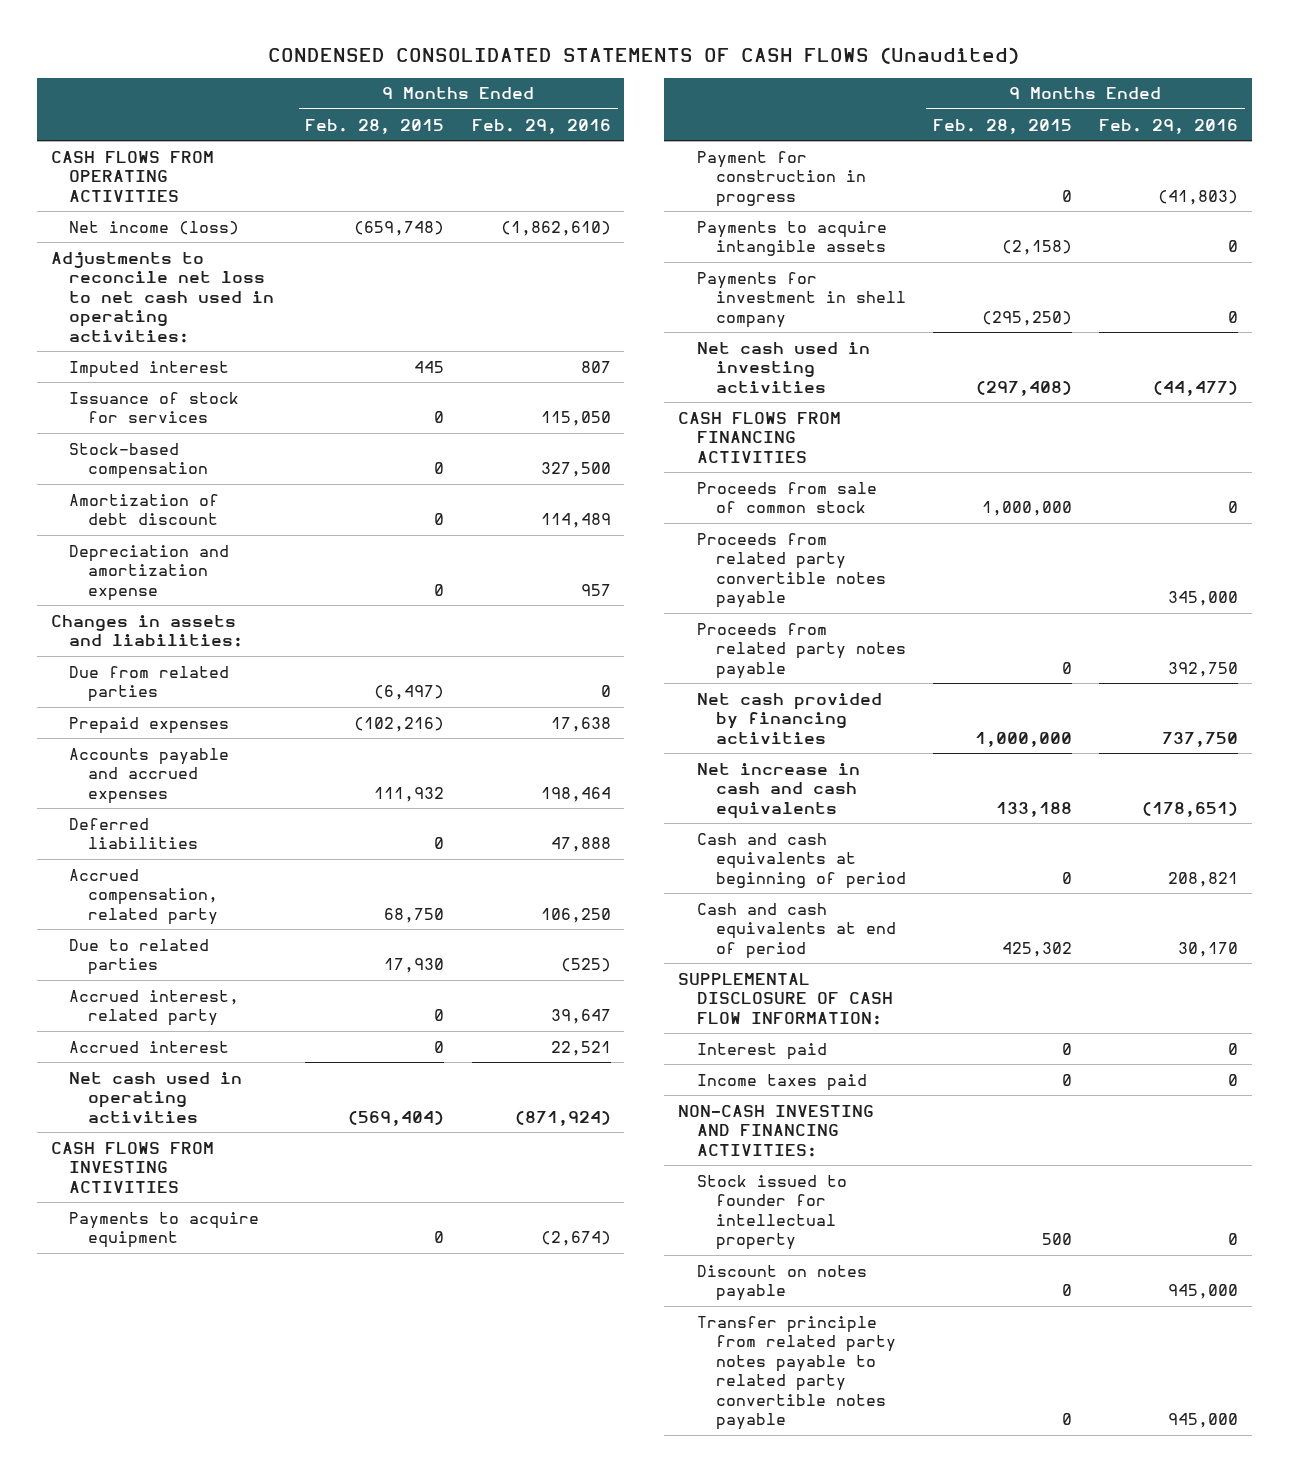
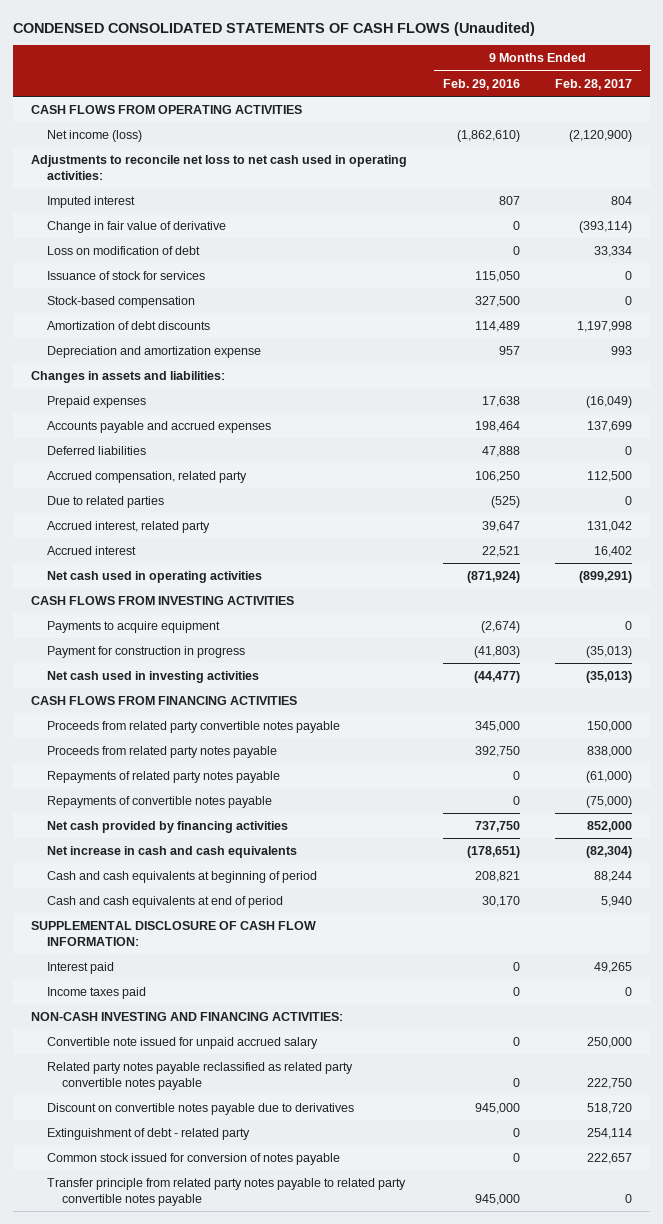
- | 9 Months Ended Feb. 28, 2015 | 9 Months Ended Feb. 29, 2016
+ | 9 Months Ended Feb. 29, 2016 | 9 Months Ended Feb. 28, 2017
+ Change in fair value of derivative | 0 | (393,114)
+ Loss on modification of debt | 0 | 33,334
- Amortization of debt discount | 0 | 114,489
+ Amortization of debt discounts | 114,489 | 1,197,998
- Due from related parties | (6,497) | 0
- Payments to acquire intangible assets | (2,158) | 0
- Payments for investment in shell company | (295,250) | 0
- Proceeds from sale of common stock | 1,000,000 | 0
+ Repayments of related party notes payable | 0 | (61,000)
+ Repayments of convertible notes payable | 0 | (75,000)
- Stock issued to founder for intellectual property | 500 | 0
- Discount on notes payable | 0 | 945,000
+ Convertible note issued for unpaid accrued salary | 0 | 250,000
+ Related party notes payable reclassified as related party convertible notes payable | 0 | 222,750
+ Discount on convertible notes payable due to derivatives | 945,000 | 518,720
+ Extinguishment of debt - related party | 0 | 254,114
+ Common stock issued for conversion of notes payable | 0 | 222,657

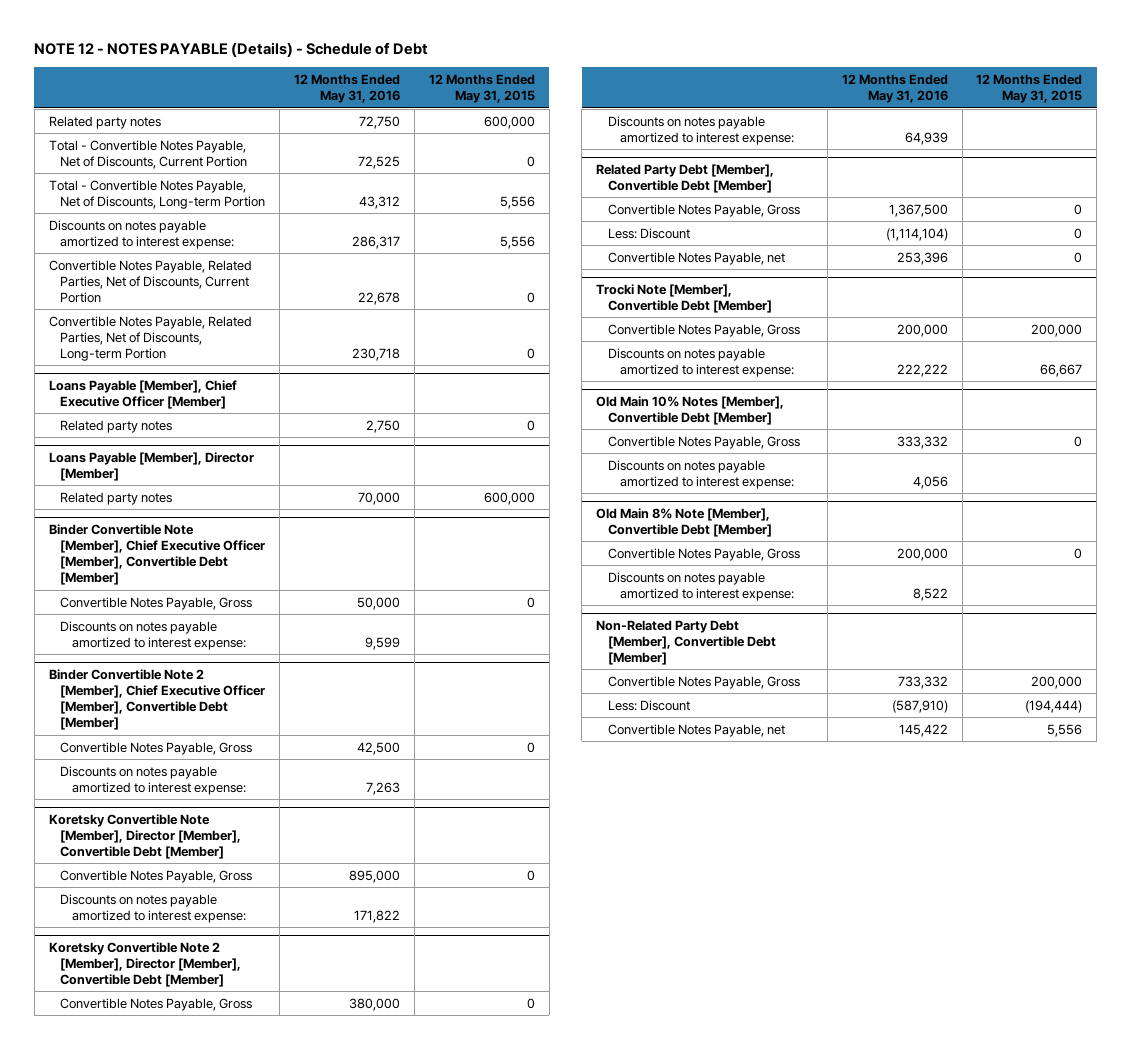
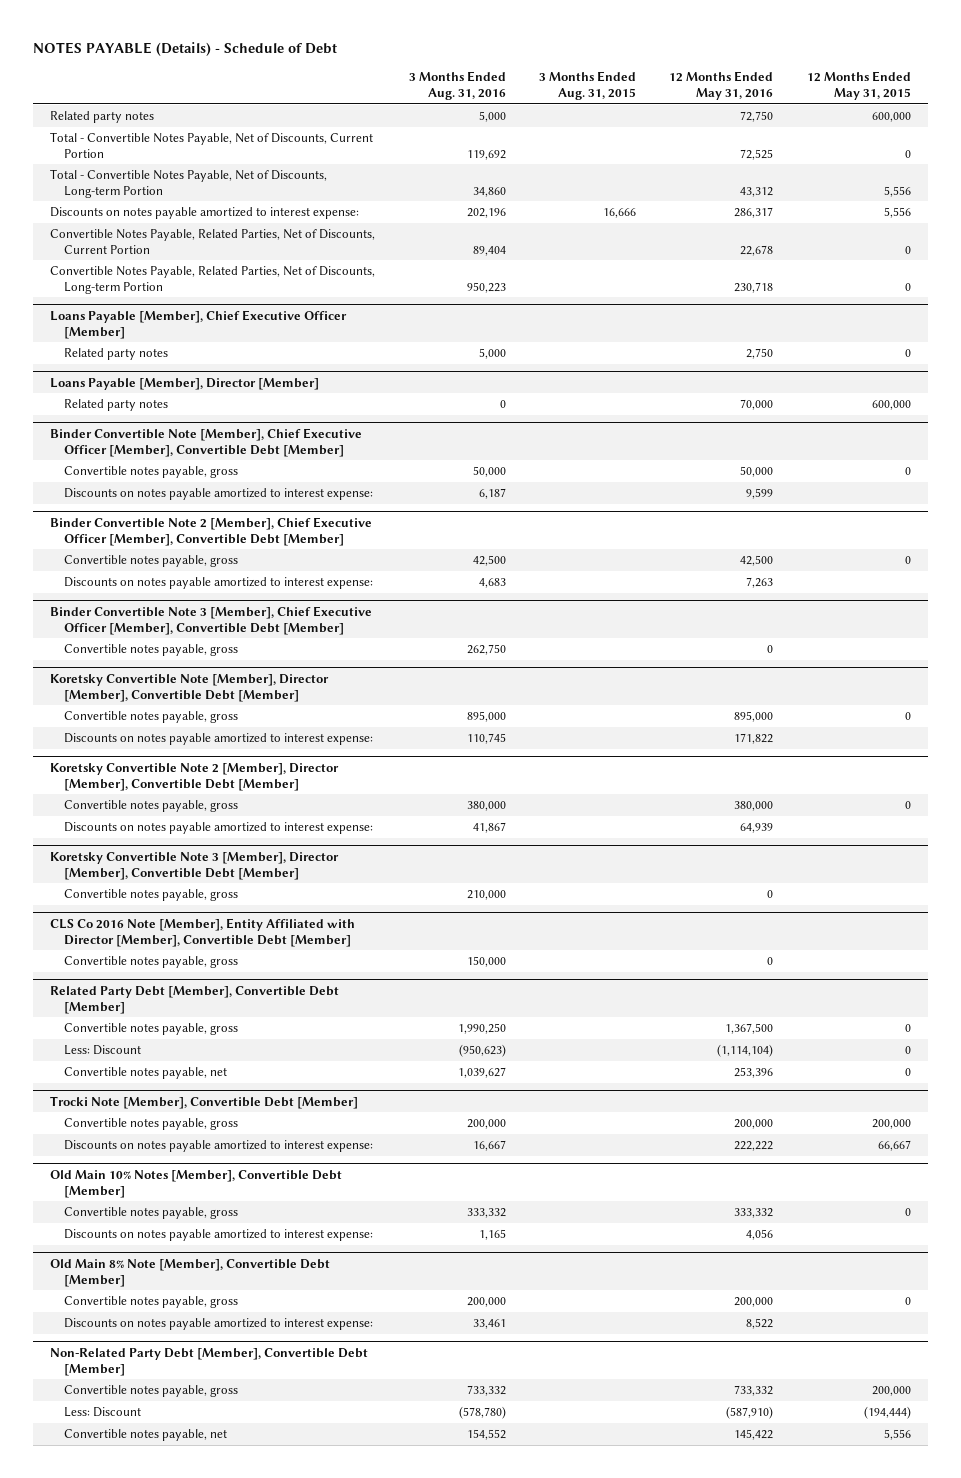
- NOTE 12 - NOTES PAYABLE (Details) - Schedule of Debt
+ NOTES PAYABLE (Details) - Schedule of Debt
- | 12 Months Ended May 31, 2016 | 12 Months Ended May 31, 2015
+ | 3 Months Ended Aug. 31, 2016 | 3 Months Ended Aug. 31, 2015 | 12 Months Ended May 31, 2016 | 12 Months Ended May 31, 2015
@ Binder Convertible Note [Member], Chief Executive Officer [Member], Convertible Debt [Member]
- Convertible Notes Payable, Gross | 50,000 | 0
+ Convertible notes payable, gross | 50,000 | | 50,000 | 0
@ Binder Convertible Note 2 [Member], Chief Executive Officer [Member], Convertible Debt [Member]
- Convertible Notes Payable, Gross | 42,500 | 0
+ Convertible notes payable, gross | 42,500 | | 42,500 | 0
+ Binder Convertible Note 3 [Member], Chief Executive Officer [Member], Convertible Debt [Member]
+ Convertible notes payable, gross | 262,750 | | 0 |
@ Koretsky Convertible Note [Member], Director [Member], Convertible Debt [Member]
- Convertible Notes Payable, Gross | 895,000 | 0
+ Convertible notes payable, gross | 895,000 | | 895,000 | 0
@ Koretsky Convertible Note 2 [Member], Director [Member], Convertible Debt [Member]
- Convertible Notes Payable, Gross | 380,000 | 0
+ Convertible notes payable, gross | 380,000 | | 380,000 | 0
+ Koretsky Convertible Note 3 [Member], Director [Member], Convertible Debt [Member]
+ Convertible notes payable, gross | 210,000 | | 0 |
+ CLS Co 2016 Note [Member], Entity Affiliated with Director [Member], Convertible Debt [Member]
+ Convertible notes payable, gross | 150,000 | | 0 |
@ Related Party Debt [Member], Convertible Debt [Member]
- Convertible Notes Payable, Gross | 1,367,500 | 0
+ Convertible notes payable, gross | 1,990,250 | | 1,367,500 | 0
- Convertible Notes Payable, net | 253,396 | 0
+ Convertible notes payable, net | 1,039,627 | | 253,396 | 0
@ Trocki Note [Member], Convertible Debt [Member]
- Convertible Notes Payable, Gross | 200,000 | 200,000
+ Convertible notes payable, gross | 200,000 | | 200,000 | 200,000
@ Old Main 10% Notes [Member], Convertible Debt [Member]
- Convertible Notes Payable, Gross | 333,332 | 0
+ Convertible notes payable, gross | 333,332 | | 333,332 | 0
@ Old Main 8% Note [Member], Convertible Debt [Member]
- Convertible Notes Payable, Gross | 200,000 | 0
+ Convertible notes payable, gross | 200,000 | | 200,000 | 0
@ Non-Related Party Debt [Member], Convertible Debt [Member]
- Convertible Notes Payable, Gross | 733,332 | 200,000
+ Convertible notes payable, gross | 733,332 | | 733,332 | 200,000
- Convertible Notes Payable, net | 145,422 | 5,556
+ Convertible notes payable, net | 154,552 | | 145,422 | 5,556

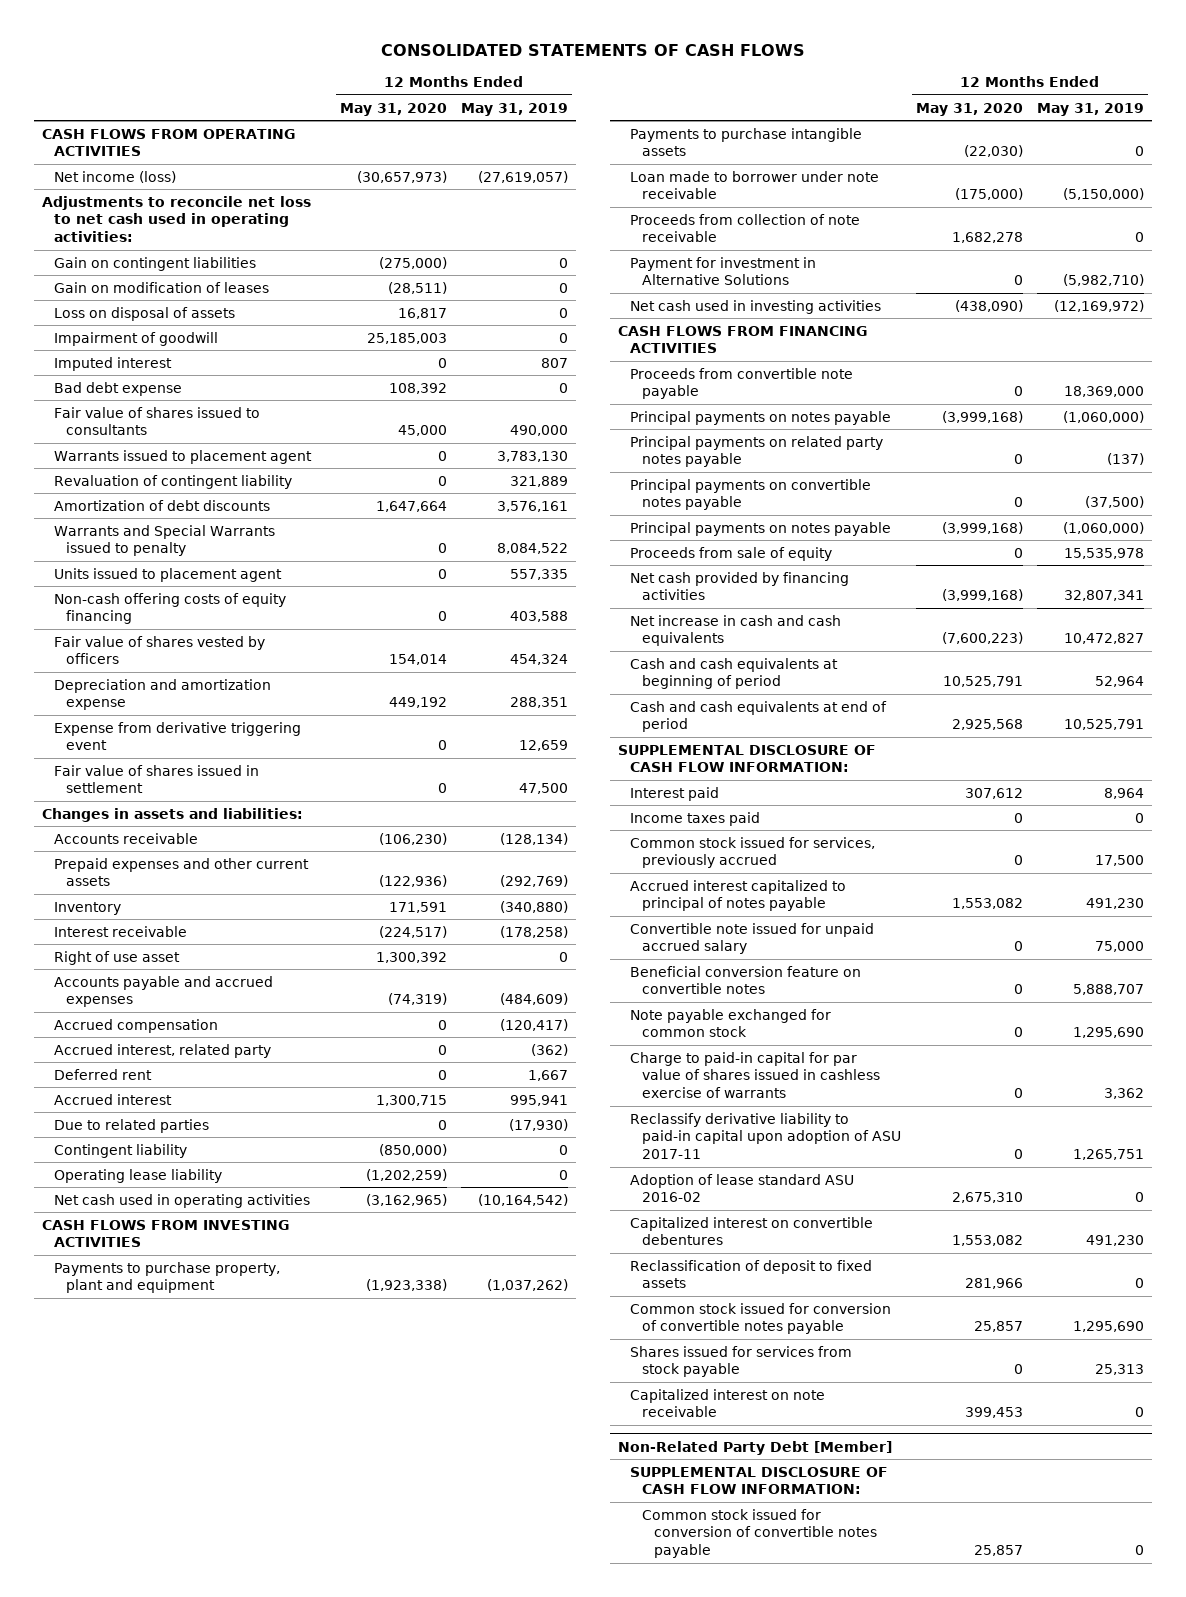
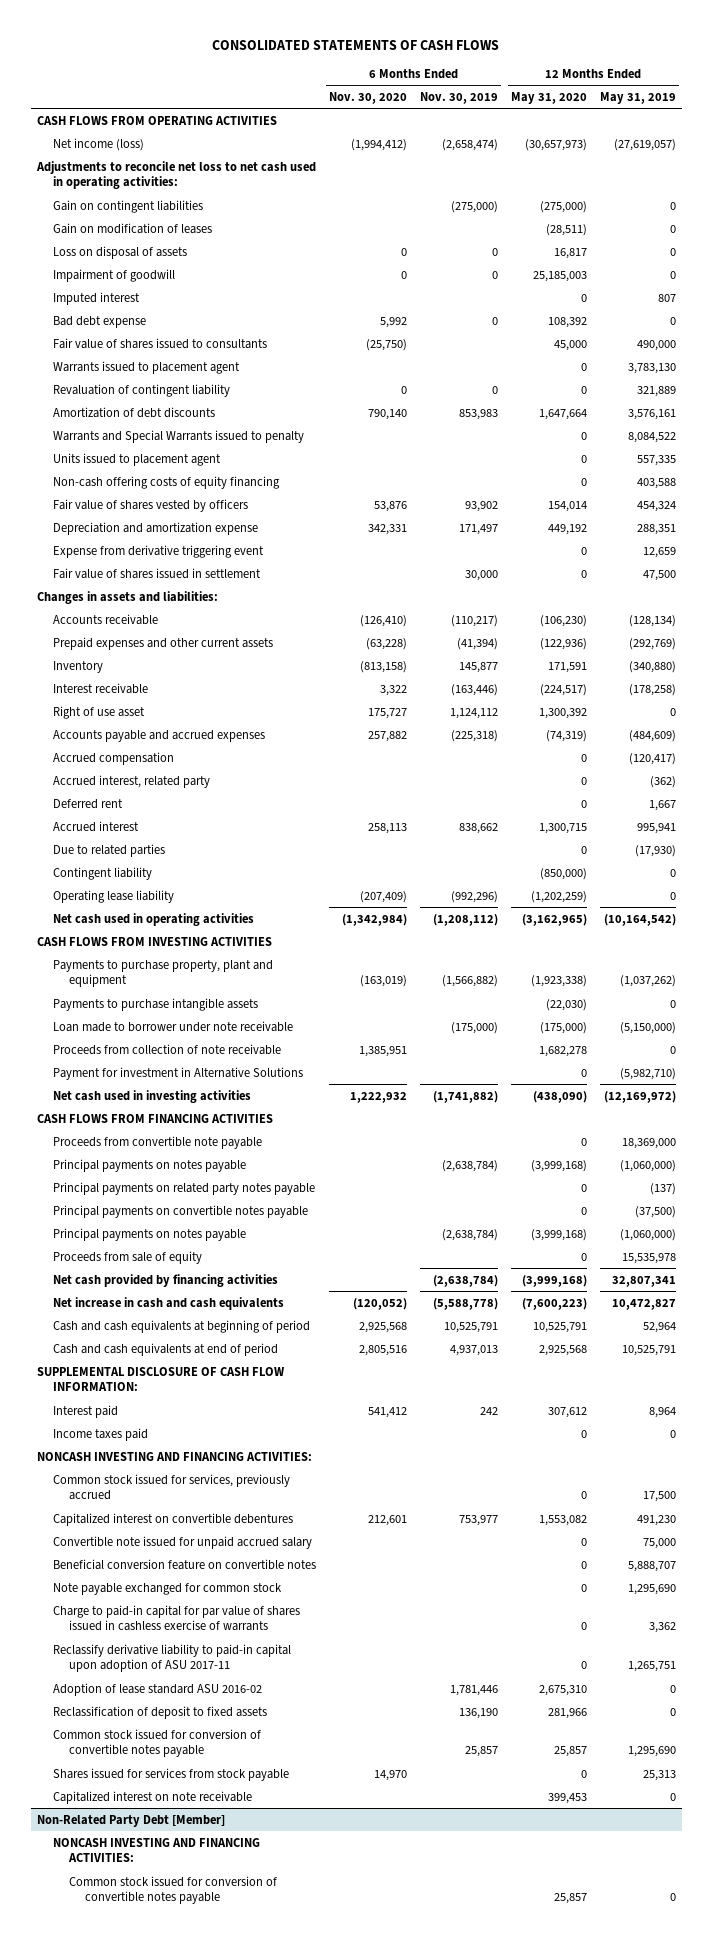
- | 12 Months Ended May 31, 2020 | 12 Months Ended May 31, 2019
+ | 6 Months Ended Nov. 30, 2020 | 6 Months Ended Nov. 30, 2019 | 12 Months Ended May 31, 2020 | 12 Months Ended May 31, 2019
+ NONCASH INVESTING AND FINANCING ACTIVITIES:
- Accrued interest capitalized to principal of notes payable | 1,553,082 | 491,230
moved up: Capitalized interest on convertible debentures | 212,601 | 753,977 | 1,553,082 | 491,230
@ Non-Related Party Debt [Member]
- SUPPLEMENTAL DISCLOSURE OF CASH FLOW INFORMATION:
+ NONCASH INVESTING AND FINANCING ACTIVITIES:

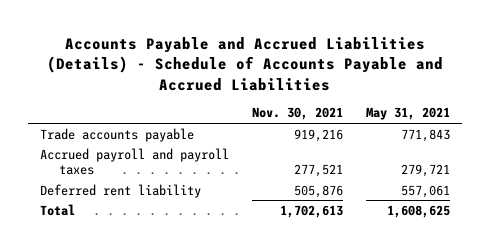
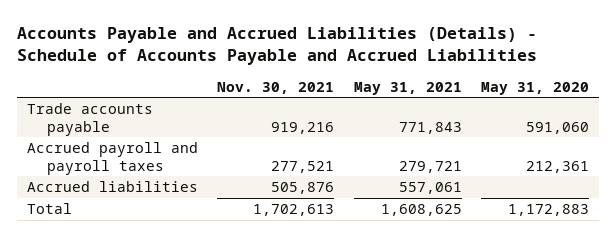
- | Nov. 30, 2021 | May 31, 2021
+ | Nov. 30, 2021 | May 31, 2021 | May 31, 2020
- Deferred rent liability | 505,876 | 557,061
+ Accrued liabilities | 505,876 | 557,061 |

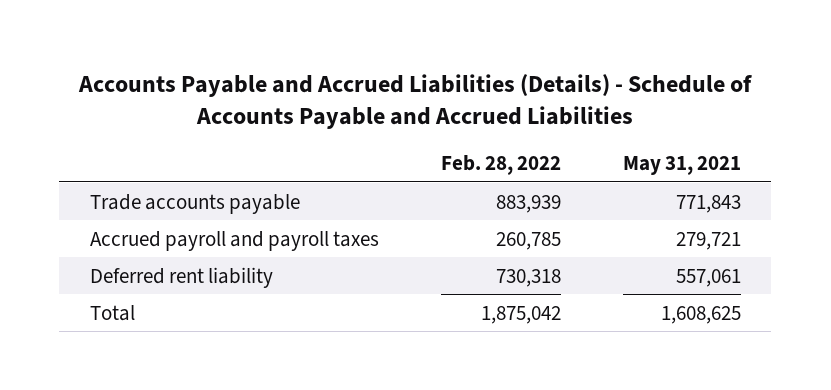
- | Nov. 30, 2021 | May 31, 2021 | May 31, 2020
+ | Feb. 28, 2022 | May 31, 2021
- Accrued liabilities | 505,876 | 557,061 |
+ Deferred rent liability | 730,318 | 557,061

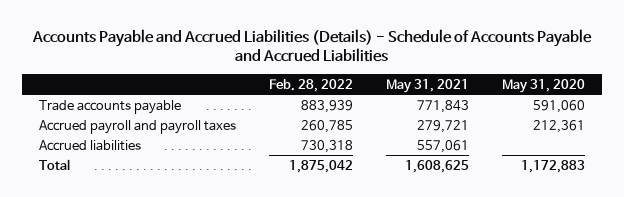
- | Feb. 28, 2022 | May 31, 2021
+ | Feb. 28, 2022 | May 31, 2021 | May 31, 2020
- Deferred rent liability | 730,318 | 557,061
+ Accrued liabilities | 730,318 | 557,061 |

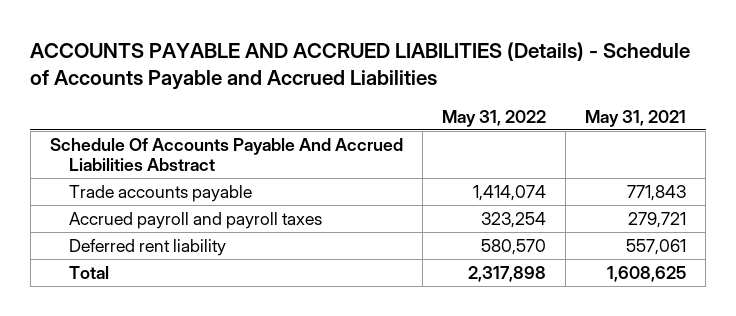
- Accounts Payable and Accrued Liabilities (Details) - Schedule of Accounts Payable and Accrued Liabilities
+ ACCOUNTS PAYABLE AND ACCRUED LIABILITIES (Details) - Schedule of Accounts Payable and Accrued Liabilities
- | Feb. 28, 2022 | May 31, 2021 | May 31, 2020
+ | May 31, 2022 | May 31, 2021
+ Schedule Of Accounts Payable And Accrued Liabilities Abstract
- Accrued liabilities | 730,318 | 557,061 |
+ Deferred rent liability | 580,570 | 557,061

